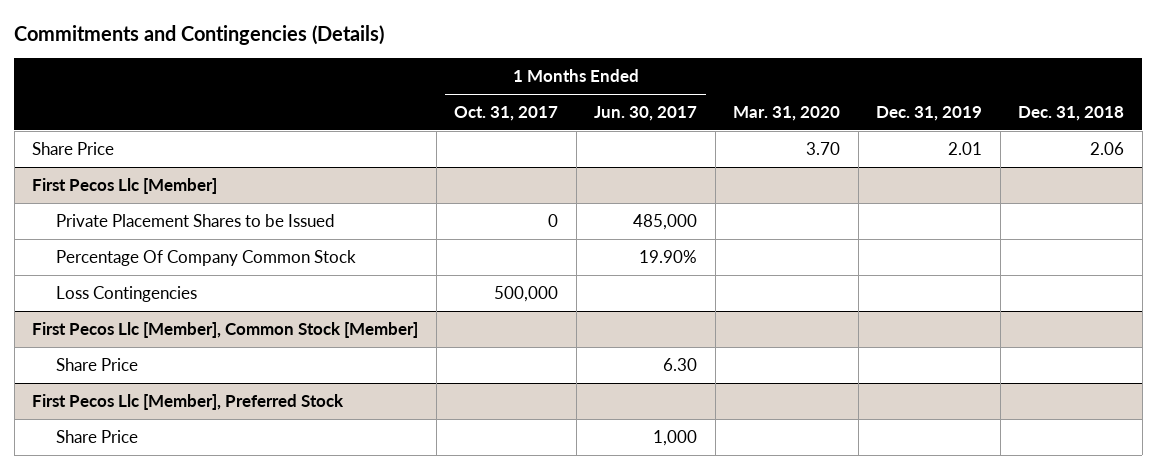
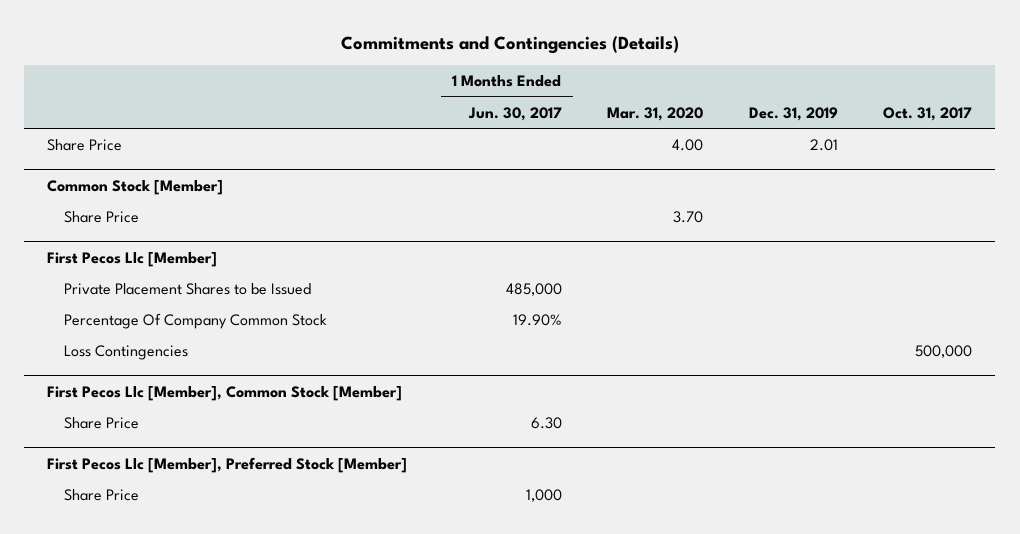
- | 1 Months Ended Oct. 31, 2017 | 1 Months Ended Jun. 30, 2017 | Mar. 31, 2020 | Dec. 31, 2019 | Dec. 31, 2018
+ | 1 Months Ended Jun. 30, 2017 | Mar. 31, 2020 | Dec. 31, 2019 | Oct. 31, 2017
- Share Price | | | 3.70 | 2.01 | 2.06
+ Share Price | | 4.00 | 2.01 |
+ Common Stock [Member]
+ Share Price | | 3.70 | |
- First Pecos Llc [Member], Preferred Stock
+ First Pecos Llc [Member], Preferred Stock [Member]

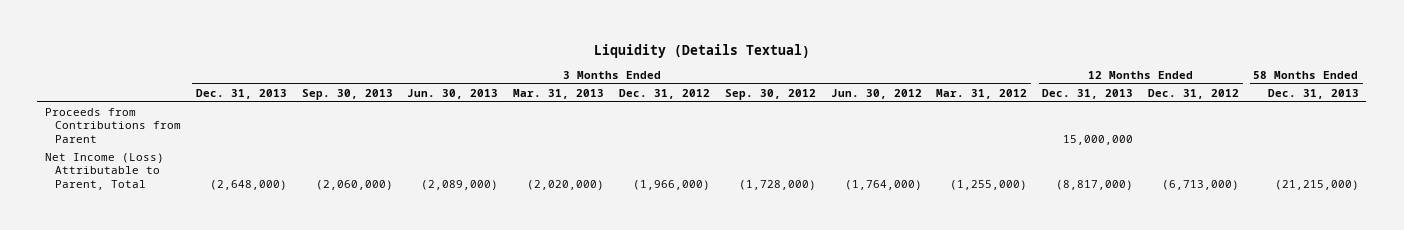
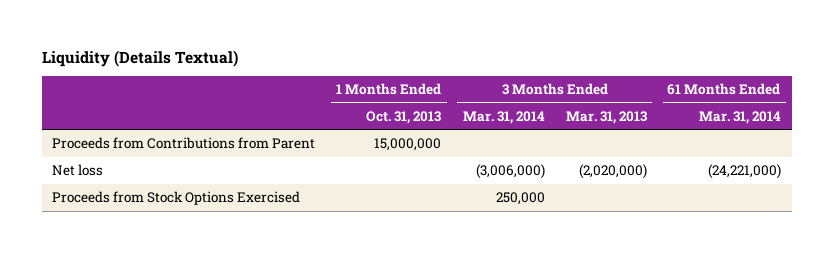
- | 3 Months Ended Dec. 31, 2013 | 3 Months Ended Sep. 30, 2013 | 3 Months Ended Jun. 30, 2013 | 3 Months Ended Mar. 31, 2013 | 3 Months Ended Dec. 31, 2012 | 3 Months Ended Sep. 30, 2012 | 3 Months Ended Jun. 30, 2012 | 3 Months Ended Mar. 31, 2012 | 12 Months Ended Dec. 31, 2013 | 12 Months Ended Dec. 31, 2012 | 58 Months Ended Dec. 31, 2013
+ | 1 Months Ended Oct. 31, 2013 | 3 Months Ended Mar. 31, 2014 | 3 Months Ended Mar. 31, 2013 | 61 Months Ended Mar. 31, 2014
- Net Income (Loss) Attributable to Parent, Total | (2,648,000) | (2,060,000) | (2,089,000) | (2,020,000) | (1,966,000) | (1,728,000) | (1,764,000) | (1,255,000) | (8,817,000) | (6,713,000) | (21,215,000)
+ Net loss | | (3,006,000) | (2,020,000) | (24,221,000)
+ Proceeds from Stock Options Exercised | | 250,000 | |

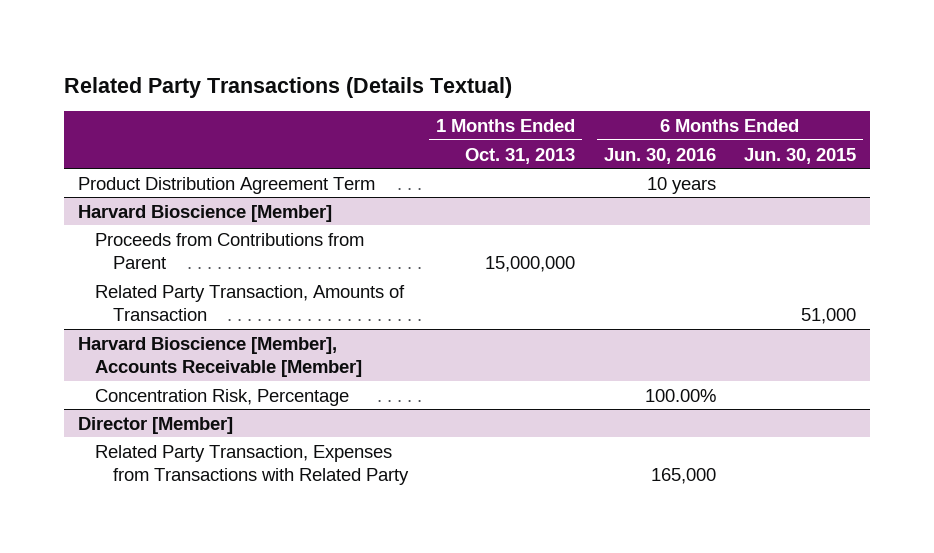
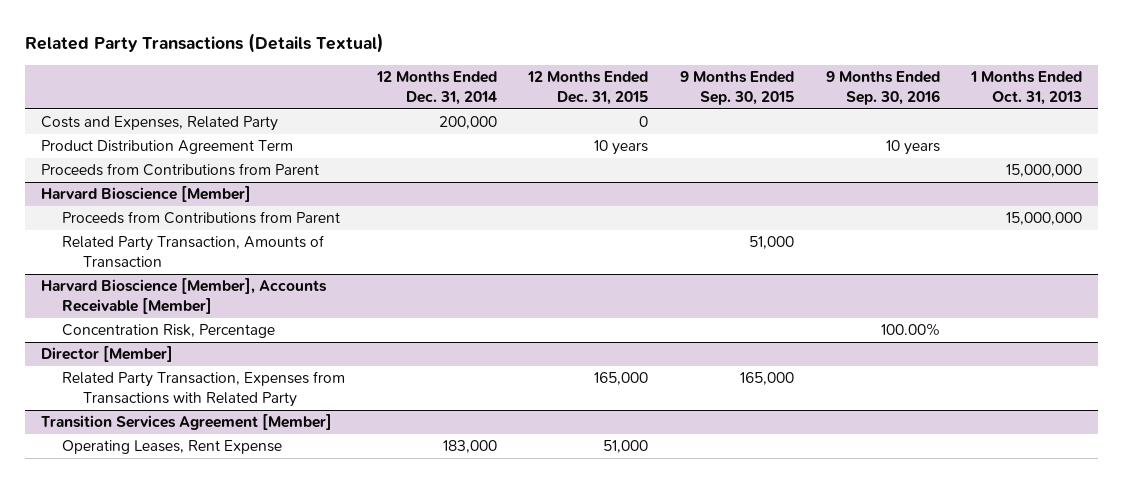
- | 1 Months Ended Oct. 31, 2013 | 6 Months Ended Jun. 30, 2016 | 6 Months Ended Jun. 30, 2015
+ | 12 Months Ended Dec. 31, 2014 | 12 Months Ended Dec. 31, 2015 | 9 Months Ended Sep. 30, 2015 | 9 Months Ended Sep. 30, 2016 | 1 Months Ended Oct. 31, 2013
+ Costs and Expenses, Related Party | 200,000 | 0 | | |
+ Proceeds from Contributions from Parent | | | | | 15,000,000
+ Transition Services Agreement [Member]
+ Operating Leases, Rent Expense | 183,000 | 51,000 | | |

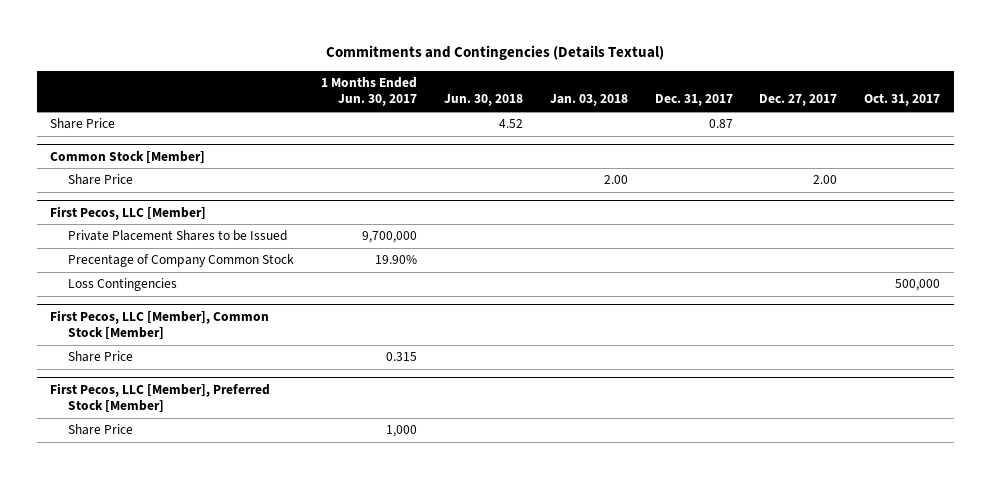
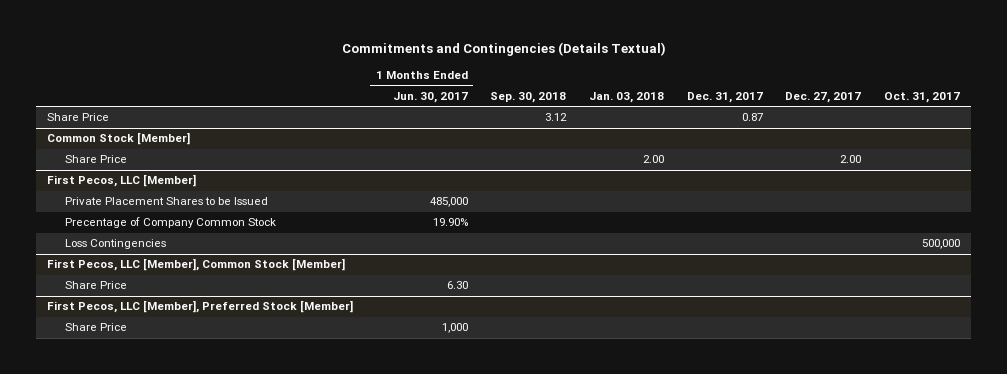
- | 1 Months Ended Jun. 30, 2017 | Jun. 30, 2018 | Jan. 03, 2018 | Dec. 31, 2017 | Dec. 27, 2017 | Oct. 31, 2017
+ | 1 Months Ended Jun. 30, 2017 | Sep. 30, 2018 | Jan. 03, 2018 | Dec. 31, 2017 | Dec. 27, 2017 | Oct. 31, 2017
@ First Pecos, LLC [Member]
- Private Placement Shares to be Issued | 9,700,000 | | | | |
+ Private Placement Shares to be Issued | 485,000 | | | | |
@ First Pecos, LLC [Member], Common Stock [Member]
- Share Price | 0.315 | | | | |
+ Share Price | 6.30 | | | | |

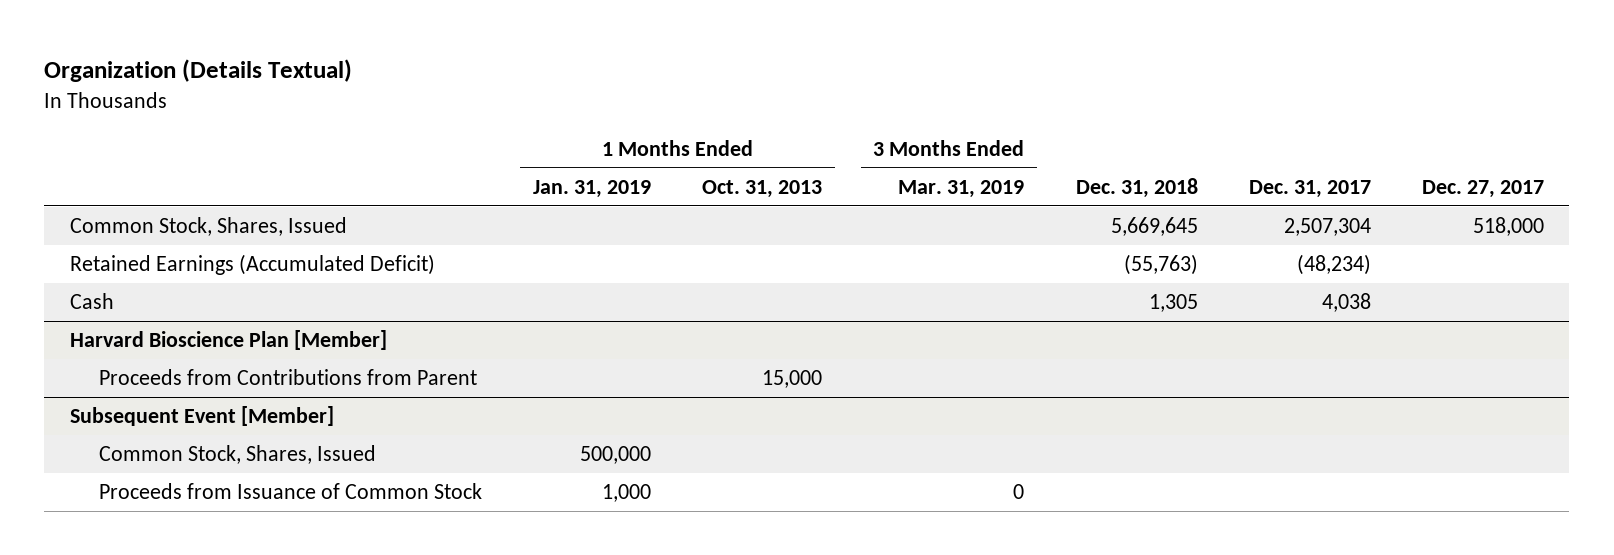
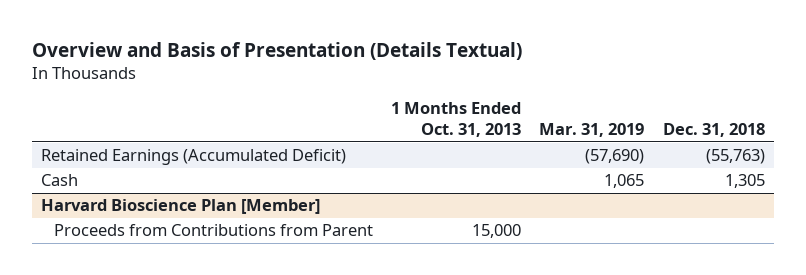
- Organization (Details Textual)
+ Overview and Basis of Presentation (Details Textual)
- | 1 Months Ended Jan. 31, 2019 | 1 Months Ended Oct. 31, 2013 | 3 Months Ended Mar. 31, 2019 | Dec. 31, 2018 | Dec. 31, 2017 | Dec. 27, 2017
+ | 1 Months Ended Oct. 31, 2013 | Mar. 31, 2019 | Dec. 31, 2018
- Common Stock, Shares, Issued | | | | 5,669,645 | 2,507,304 | 518,000
- Subsequent Event [Member]
- Common Stock, Shares, Issued | 500,000 | | | | |
- Proceeds from Issuance of Common Stock | 1,000 | | 0 | | |

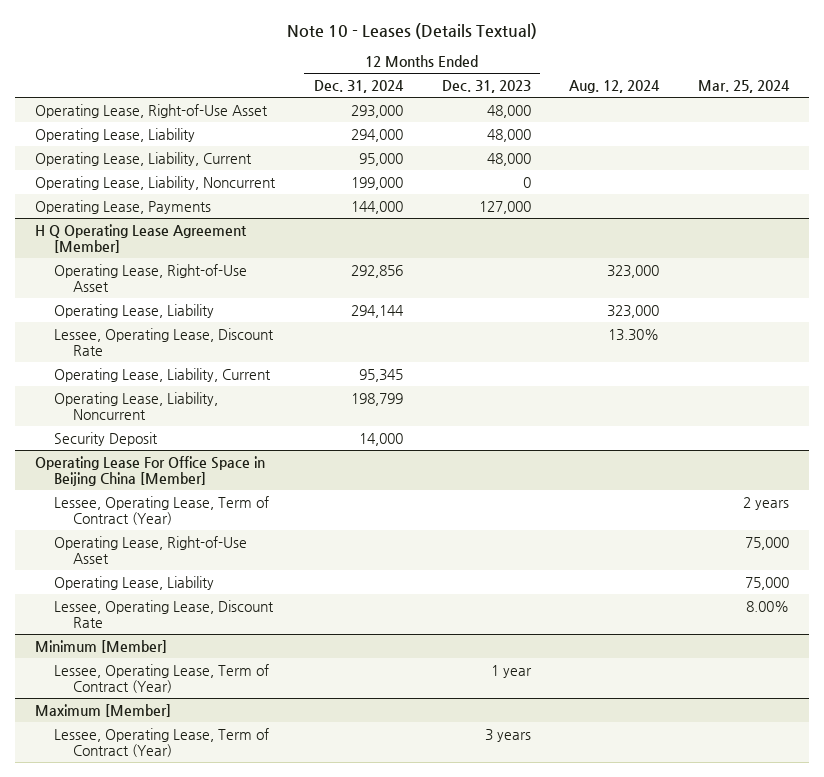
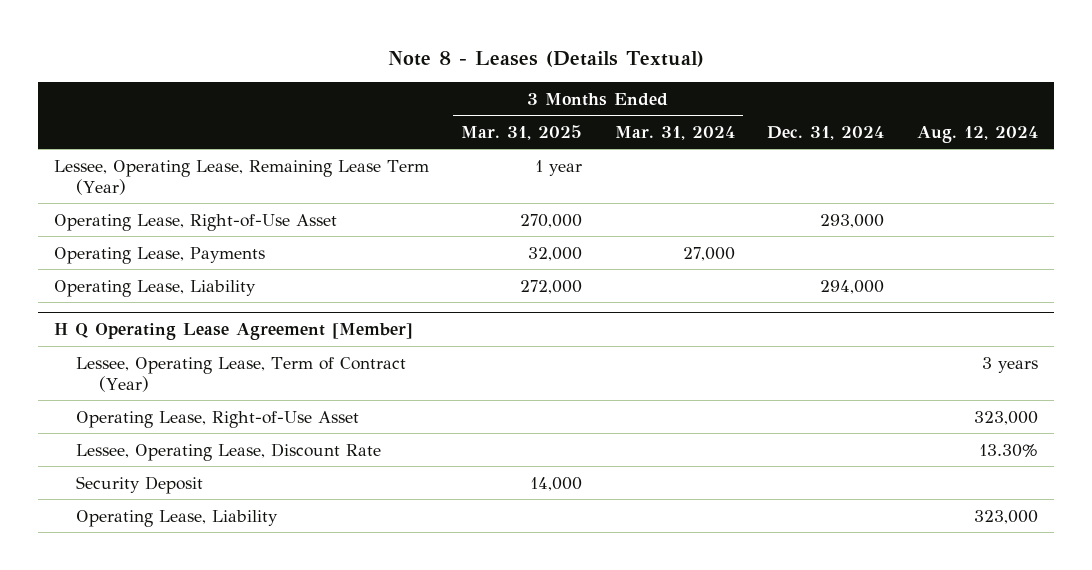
- Note 10 - Leases (Details Textual)
+ Note 8 - Leases (Details Textual)
- | 12 Months Ended Dec. 31, 2024 | 12 Months Ended Dec. 31, 2023 | Aug. 12, 2024 | Mar. 25, 2024
+ | 3 Months Ended Mar. 31, 2025 | 3 Months Ended Mar. 31, 2024 | Dec. 31, 2024 | Aug. 12, 2024
+ Lessee, Operating Lease, Remaining Lease Term (Year) | 1 year | | |
- Operating Lease, Liability, Current | 95,000 | 48,000 | |
- Operating Lease, Liability, Noncurrent | 199,000 | 0 | |
moved down: Operating Lease, Liability | 272,000 | | 294,000 |
@ H Q Operating Lease Agreement [Member]
+ Lessee, Operating Lease, Term of Contract (Year) | | | | 3 years
- Operating Lease, Liability, Current | 95,345 | | |
- Operating Lease, Liability, Noncurrent | 198,799 | | |
- Operating Lease For Office Space in Beijing China [Member]
- Lessee, Operating Lease, Term of Contract (Year) | | | | 2 years
- Operating Lease, Right-of-Use Asset | | | | 75,000
- Operating Lease, Liability | | | | 75,000
- Lessee, Operating Lease, Discount Rate | | | | 8.00%
- Minimum [Member]
- Lessee, Operating Lease, Term of Contract (Year) | | 1 year | |
- Maximum [Member]
- Lessee, Operating Lease, Term of Contract (Year) | | 3 years | |
@ H Q Operating Lease Agreement [Member]
moved down: Operating Lease, Liability | | | | 323,000

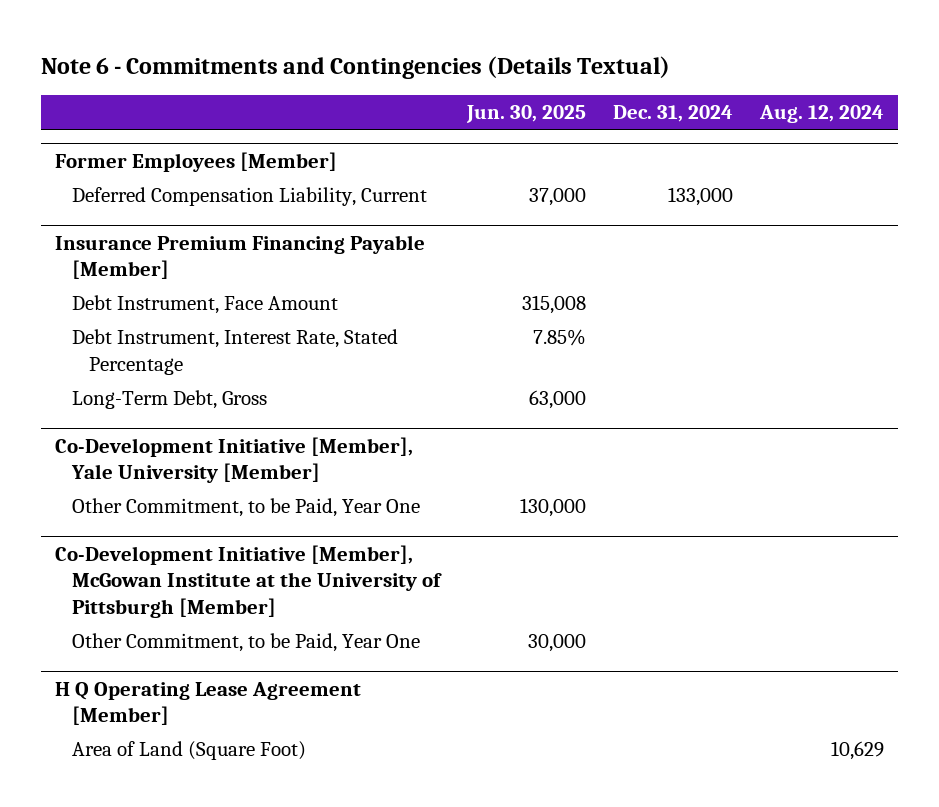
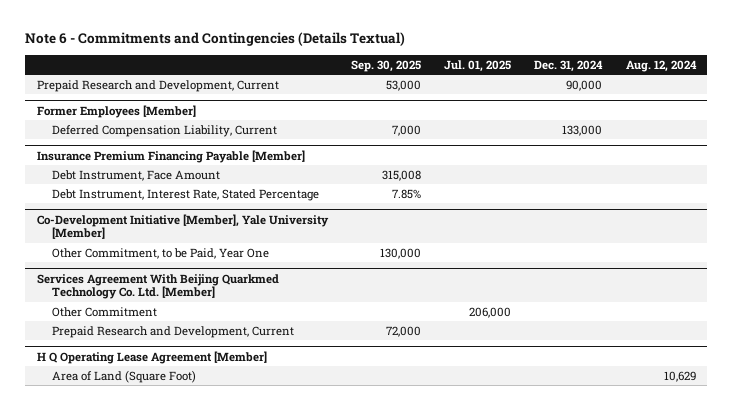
- | Jun. 30, 2025 | Dec. 31, 2024 | Aug. 12, 2024
+ | Sep. 30, 2025 | Jul. 01, 2025 | Dec. 31, 2024 | Aug. 12, 2024
+ Prepaid Research and Development, Current | 53,000 | | 90,000 |
@ Insurance Premium Financing Payable [Member]
- Long-Term Debt, Gross | 63,000 | |
- Co-Development Initiative [Member], McGowan Institute at the University of Pittsburgh [Member]
- Other Commitment, to be Paid, Year One | 30,000 | |
+ Services Agreement With Beijing Quarkmed Technology Co. Ltd. [Member]
+ Other Commitment | | 206,000 | |
+ Prepaid Research and Development, Current | 72,000 | | |

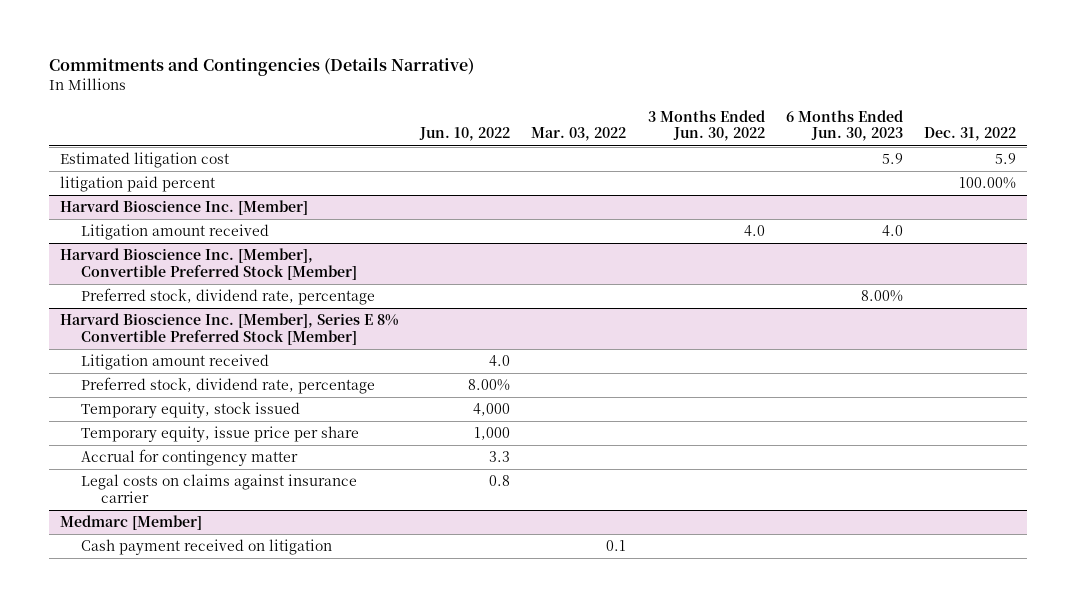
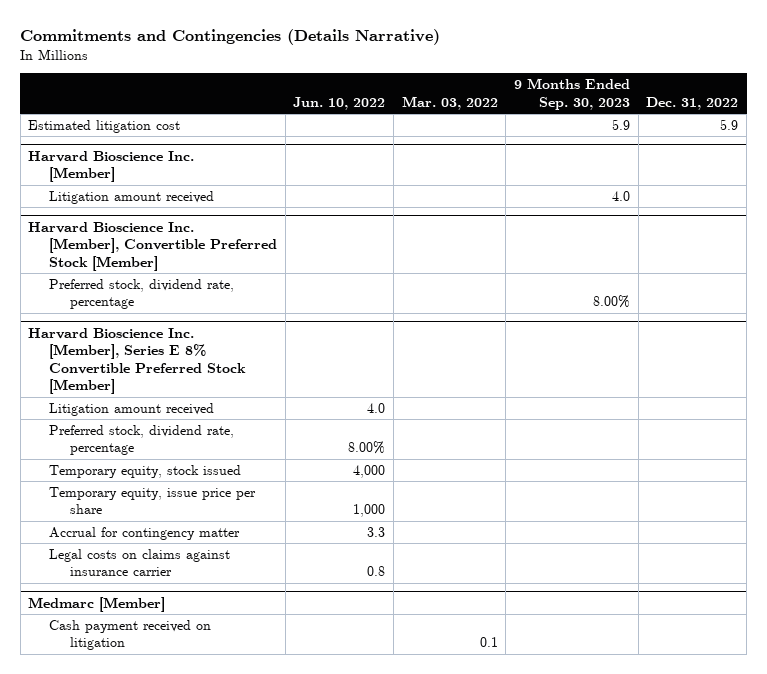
- | Jun. 10, 2022 | Mar. 03, 2022 | 3 Months Ended Jun. 30, 2022 | 6 Months Ended Jun. 30, 2023 | Dec. 31, 2022
+ | Jun. 10, 2022 | Mar. 03, 2022 | 9 Months Ended Sep. 30, 2023 | Dec. 31, 2022
- litigation paid percent | | | | | 100.00%

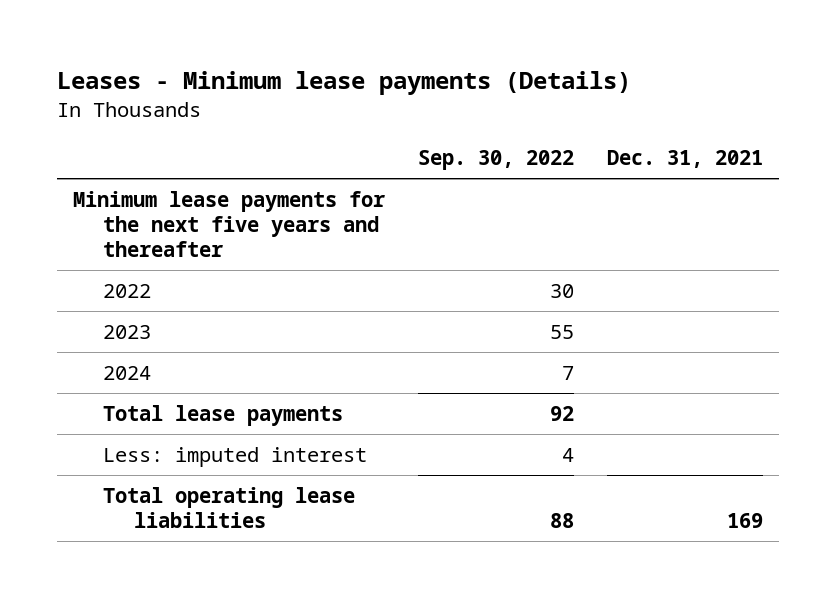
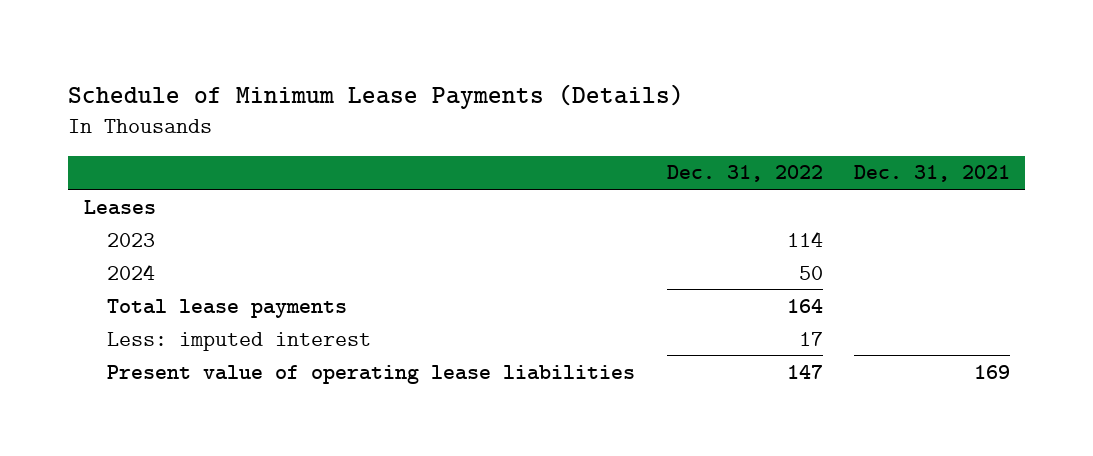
- Leases - Minimum lease payments (Details)
+ Schedule of Minimum Lease Payments (Details)
- | Sep. 30, 2022 | Dec. 31, 2021
+ | Dec. 31, 2022 | Dec. 31, 2021
- Minimum lease payments for the next five years and thereafter
- 2022 | 30 |
+ Leases
- Total operating lease liabilities | 88 | 169
+ Present value of operating lease liabilities | 147 | 169

